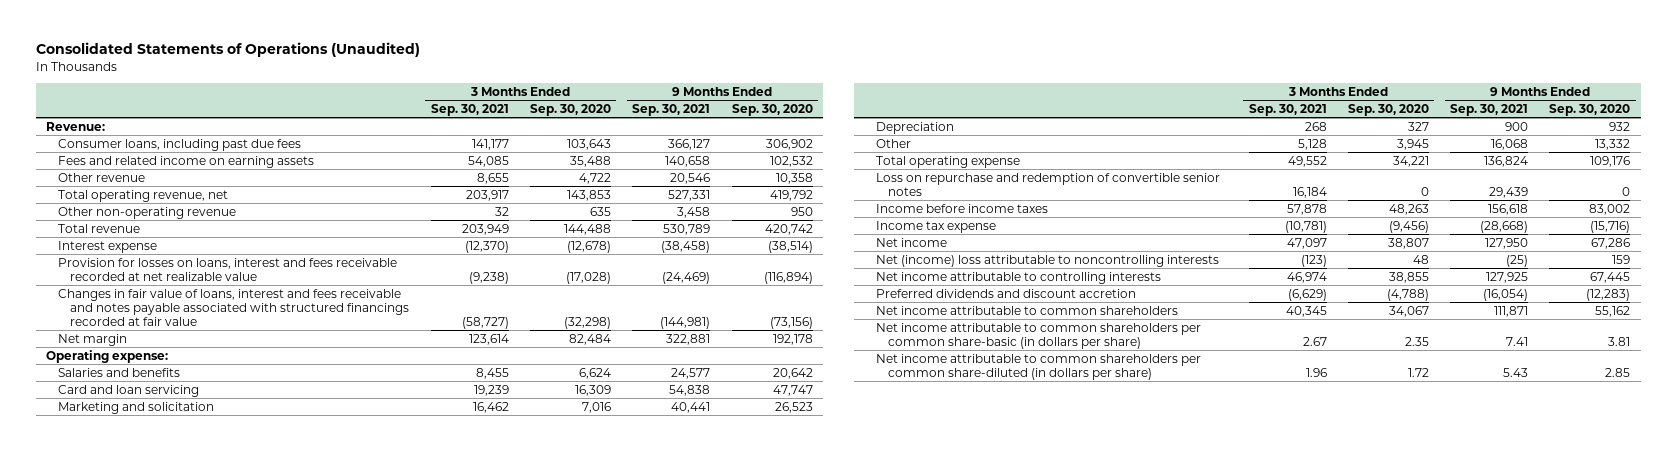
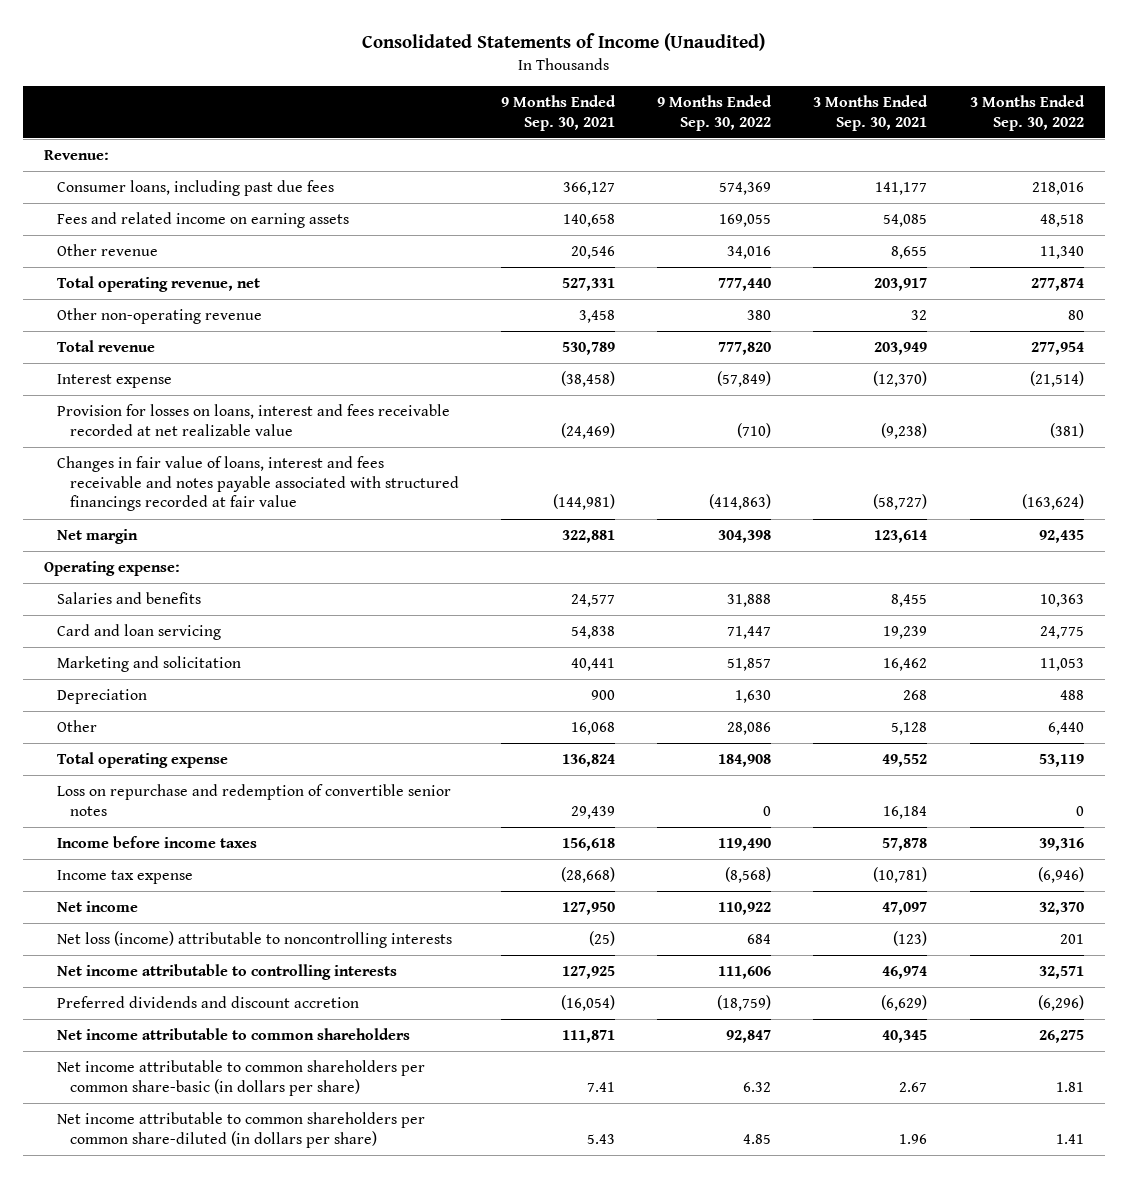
- Consolidated Statements of Operations (Unaudited)
+ Consolidated Statements of Income (Unaudited)
- | 3 Months Ended Sep. 30, 2021 | 3 Months Ended Sep. 30, 2020 | 9 Months Ended Sep. 30, 2021 | 9 Months Ended Sep. 30, 2020
+ | 9 Months Ended Sep. 30, 2021 | 9 Months Ended Sep. 30, 2022 | 3 Months Ended Sep. 30, 2021 | 3 Months Ended Sep. 30, 2022
- Net (income) loss attributable to noncontrolling interests | (123) | 48 | (25) | 159
+ Net loss (income) attributable to noncontrolling interests | (25) | 684 | (123) | 201

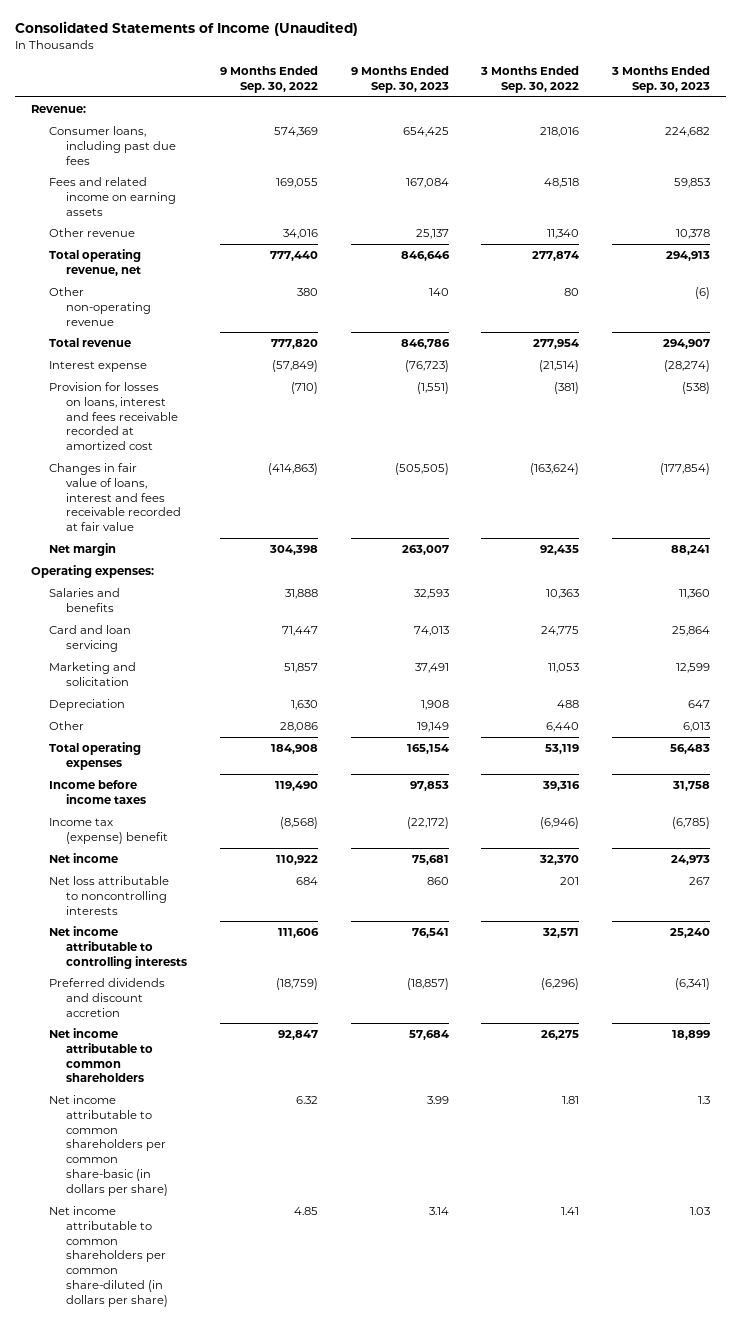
- | 9 Months Ended Sep. 30, 2021 | 9 Months Ended Sep. 30, 2022 | 3 Months Ended Sep. 30, 2021 | 3 Months Ended Sep. 30, 2022
+ | 9 Months Ended Sep. 30, 2022 | 9 Months Ended Sep. 30, 2023 | 3 Months Ended Sep. 30, 2022 | 3 Months Ended Sep. 30, 2023
- Provision for losses on loans, interest and fees receivable recorded at net realizable value | (24,469) | (710) | (9,238) | (381)
- Changes in fair value of loans, interest and fees receivable and notes payable associated with structured financings recorded at fair value | (144,981) | (414,863) | (58,727) | (163,624)
+ Provision for losses on loans, interest and fees receivable recorded at amortized cost | (710) | (1,551) | (381) | (538)
+ Changes in fair value of loans, interest and fees receivable recorded at fair value | (414,863) | (505,505) | (163,624) | (177,854)
- Operating expense:
+ Operating expenses:
- Total operating expense | 136,824 | 184,908 | 49,552 | 53,119
- Loss on repurchase and redemption of convertible senior notes | 29,439 | 0 | 16,184 | 0
+ Total operating expenses | 184,908 | 165,154 | 53,119 | 56,483
- Income tax expense | (28,668) | (8,568) | (10,781) | (6,946)
+ Income tax (expense) benefit | (8,568) | (22,172) | (6,946) | (6,785)
- Net loss (income) attributable to noncontrolling interests | (25) | 684 | (123) | 201
+ Net loss attributable to noncontrolling interests | 684 | 860 | 201 | 267

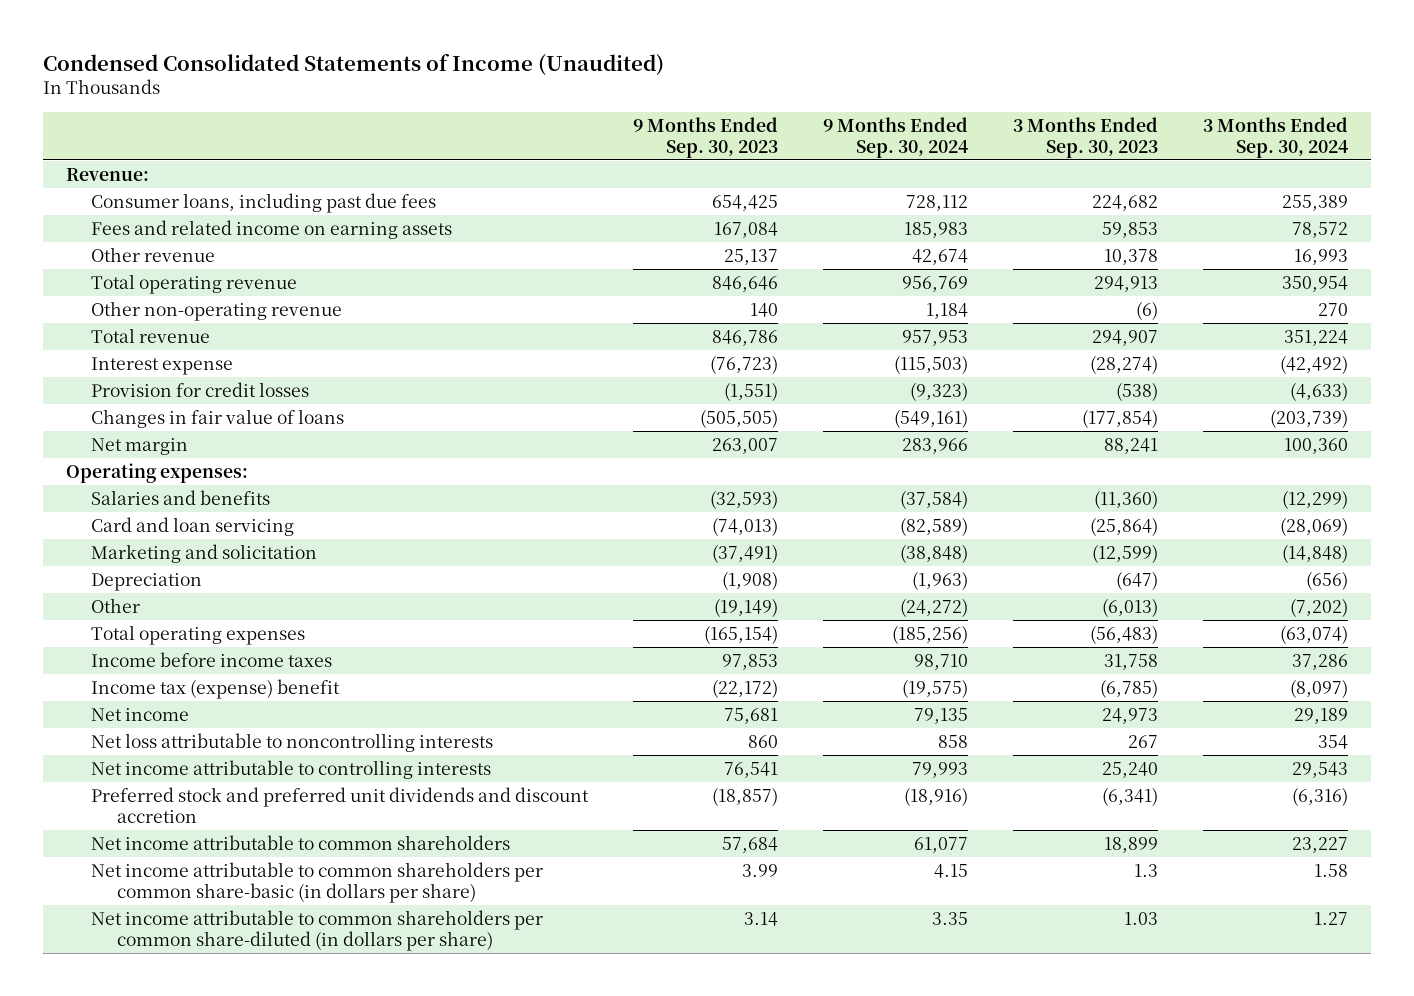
- Consolidated Statements of Income (Unaudited)
+ Condensed Consolidated Statements of Income (Unaudited)
- | 9 Months Ended Sep. 30, 2022 | 9 Months Ended Sep. 30, 2023 | 3 Months Ended Sep. 30, 2022 | 3 Months Ended Sep. 30, 2023
+ | 9 Months Ended Sep. 30, 2023 | 9 Months Ended Sep. 30, 2024 | 3 Months Ended Sep. 30, 2023 | 3 Months Ended Sep. 30, 2024
- Total operating revenue, net | 777,440 | 846,646 | 277,874 | 294,913
+ Total operating revenue | 846,646 | 956,769 | 294,913 | 350,954
- Provision for losses on loans, interest and fees receivable recorded at amortized cost | (710) | (1,551) | (381) | (538)
- Changes in fair value of loans, interest and fees receivable recorded at fair value | (414,863) | (505,505) | (163,624) | (177,854)
+ Provision for credit losses | (1,551) | (9,323) | (538) | (4,633)
+ Changes in fair value of loans | (505,505) | (549,161) | (177,854) | (203,739)
- Salaries and benefits | 31,888 | 32,593 | 10,363 | 11,360
- Card and loan servicing | 71,447 | 74,013 | 24,775 | 25,864
- Marketing and solicitation | 51,857 | 37,491 | 11,053 | 12,599
- Depreciation | 1,630 | 1,908 | 488 | 647
- Other | 28,086 | 19,149 | 6,440 | 6,013
- Total operating expenses | 184,908 | 165,154 | 53,119 | 56,483
+ Salaries and benefits | (32,593) | (37,584) | (11,360) | (12,299)
+ Card and loan servicing | (74,013) | (82,589) | (25,864) | (28,069)
+ Marketing and solicitation | (37,491) | (38,848) | (12,599) | (14,848)
+ Depreciation | (1,908) | (1,963) | (647) | (656)
+ Other | (19,149) | (24,272) | (6,013) | (7,202)
+ Total operating expenses | (165,154) | (185,256) | (56,483) | (63,074)
- Preferred dividends and discount accretion | (18,759) | (18,857) | (6,296) | (6,341)
+ Preferred stock and preferred unit dividends and discount accretion | (18,857) | (18,916) | (6,341) | (6,316)

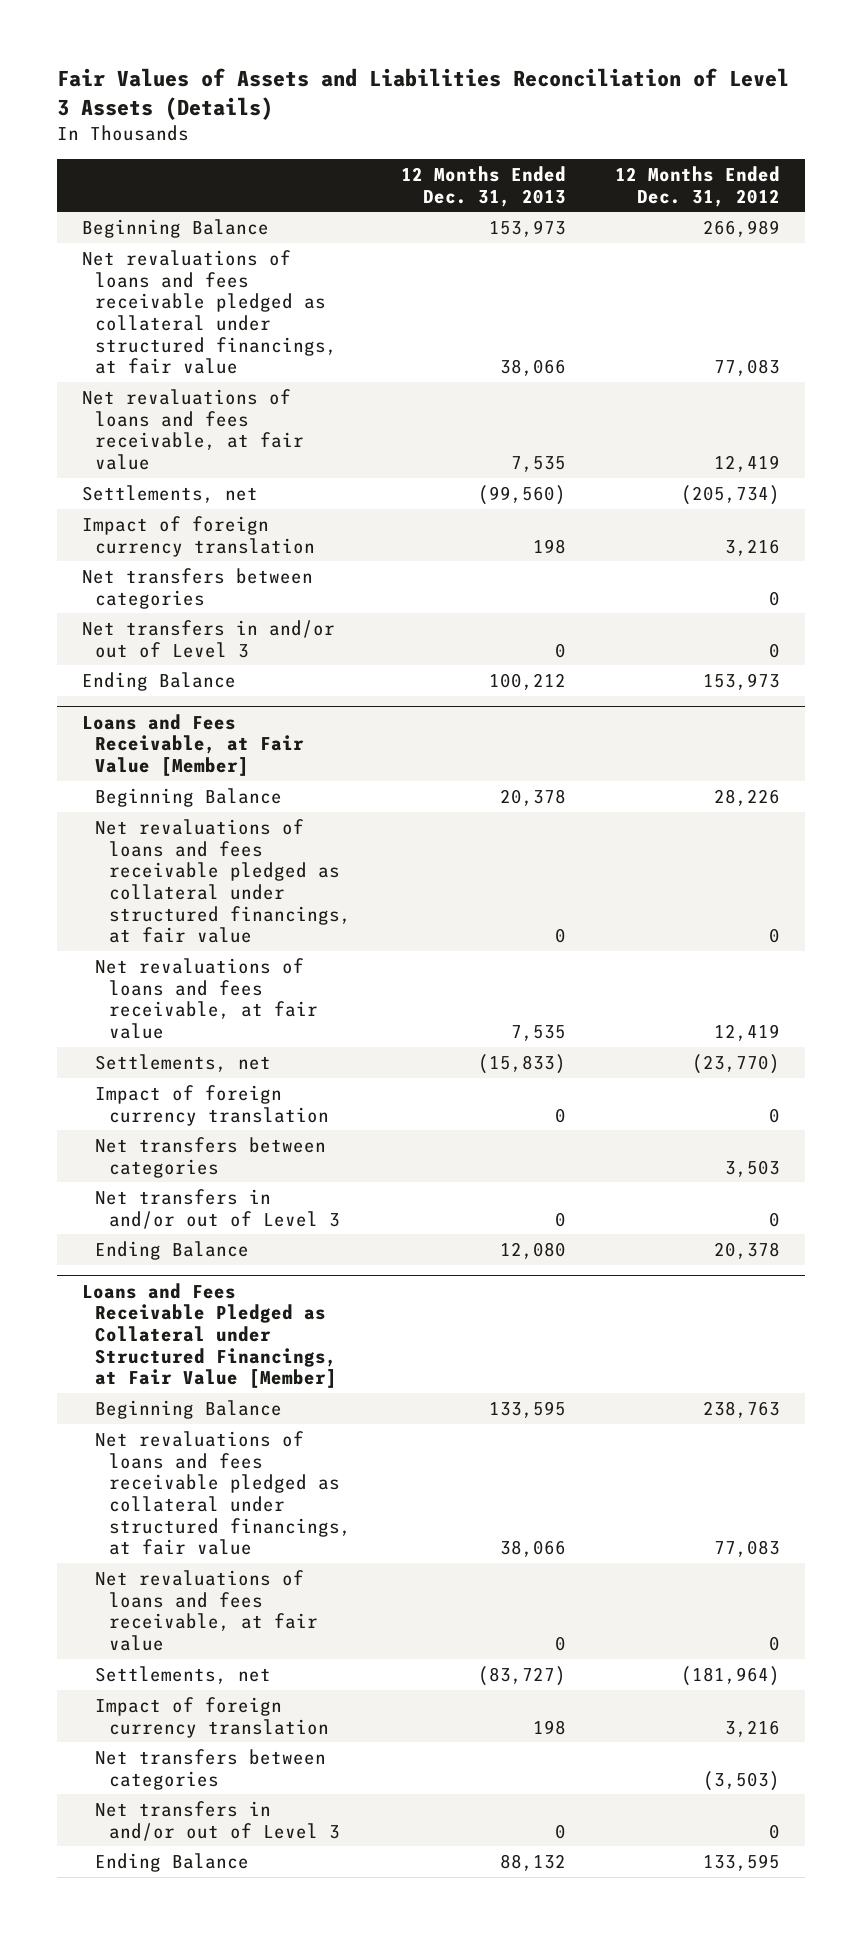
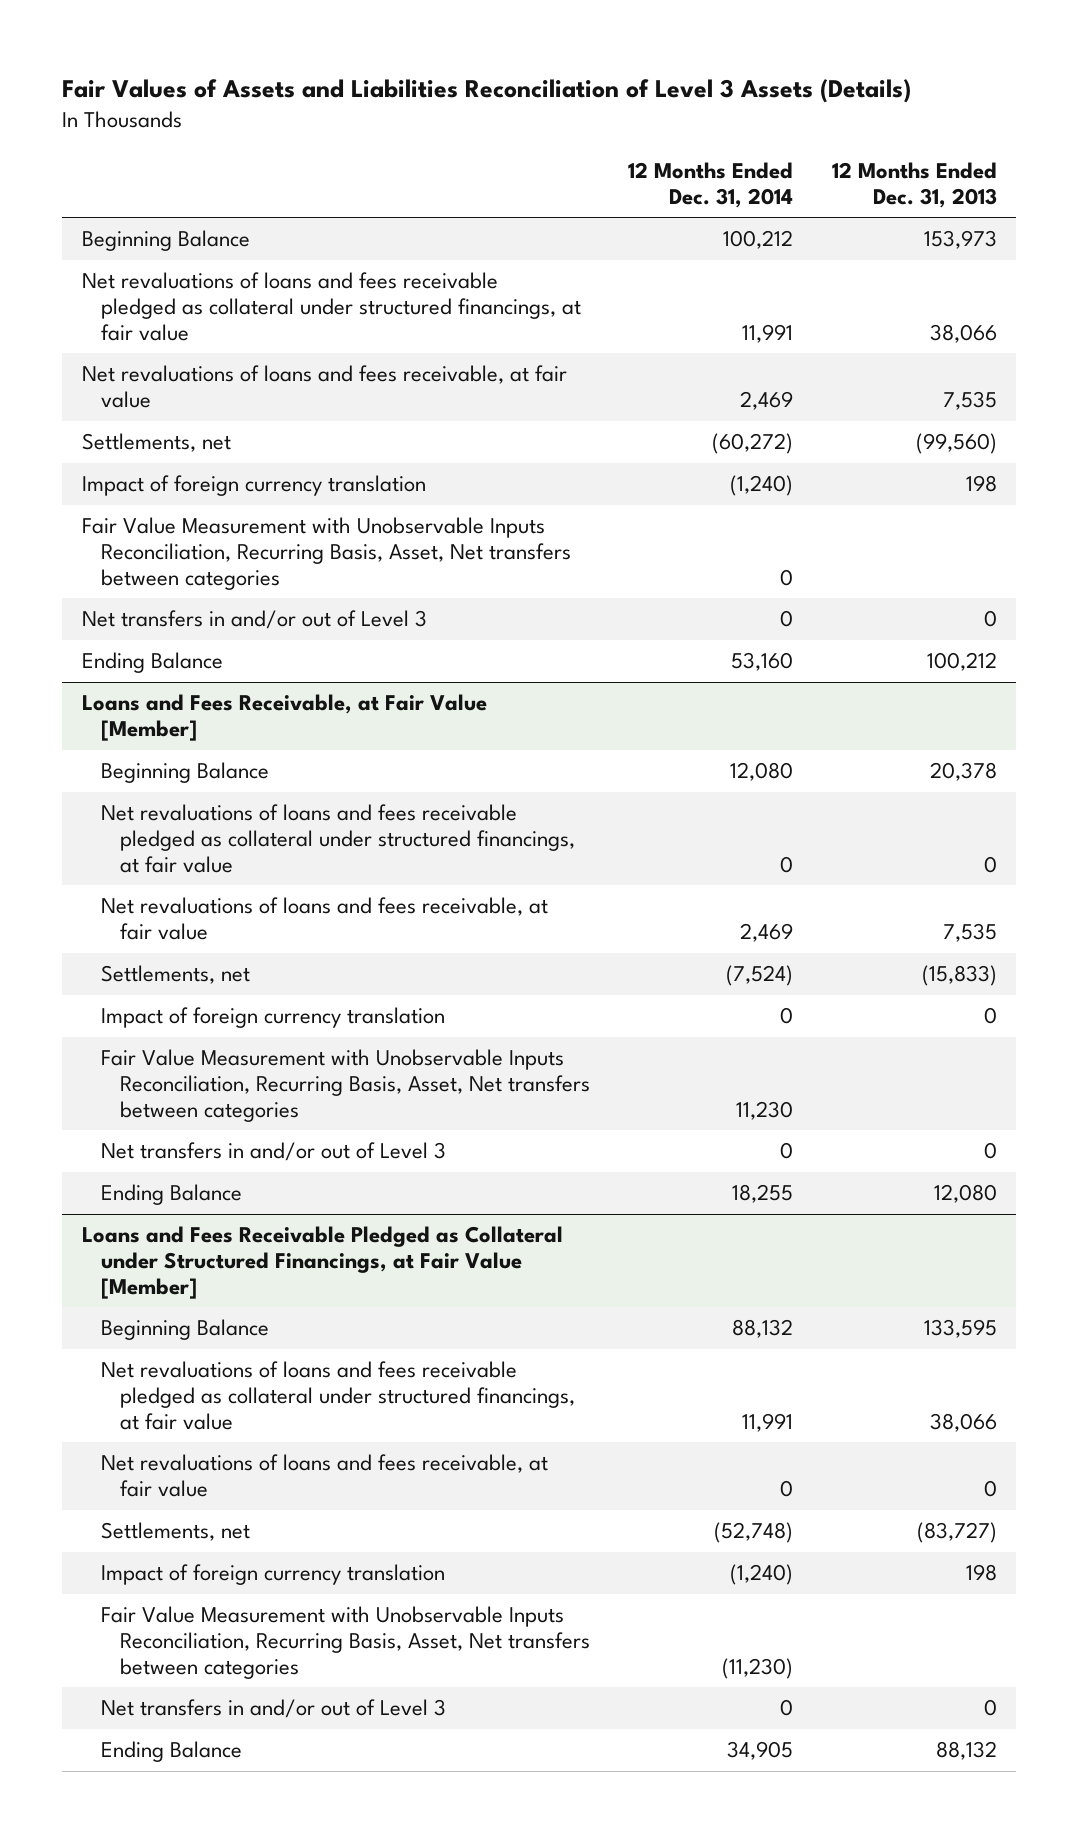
- | 12 Months Ended Dec. 31, 2013 | 12 Months Ended Dec. 31, 2012
+ | 12 Months Ended Dec. 31, 2014 | 12 Months Ended Dec. 31, 2013
- Net transfers between categories | | 0
+ Fair Value Measurement with Unobservable Inputs Reconciliation, Recurring Basis, Asset, Net transfers between categories | 0 |
@ Loans and Fees Receivable, at Fair Value [Member]
- Net transfers between categories | | 3,503
+ Fair Value Measurement with Unobservable Inputs Reconciliation, Recurring Basis, Asset, Net transfers between categories | 11,230 |
@ Loans and Fees Receivable Pledged as Collateral under Structured Financings, at Fair Value [Member]
- Net transfers between categories | | (3,503)
+ Fair Value Measurement with Unobservable Inputs Reconciliation, Recurring Basis, Asset, Net transfers between categories | (11,230) |

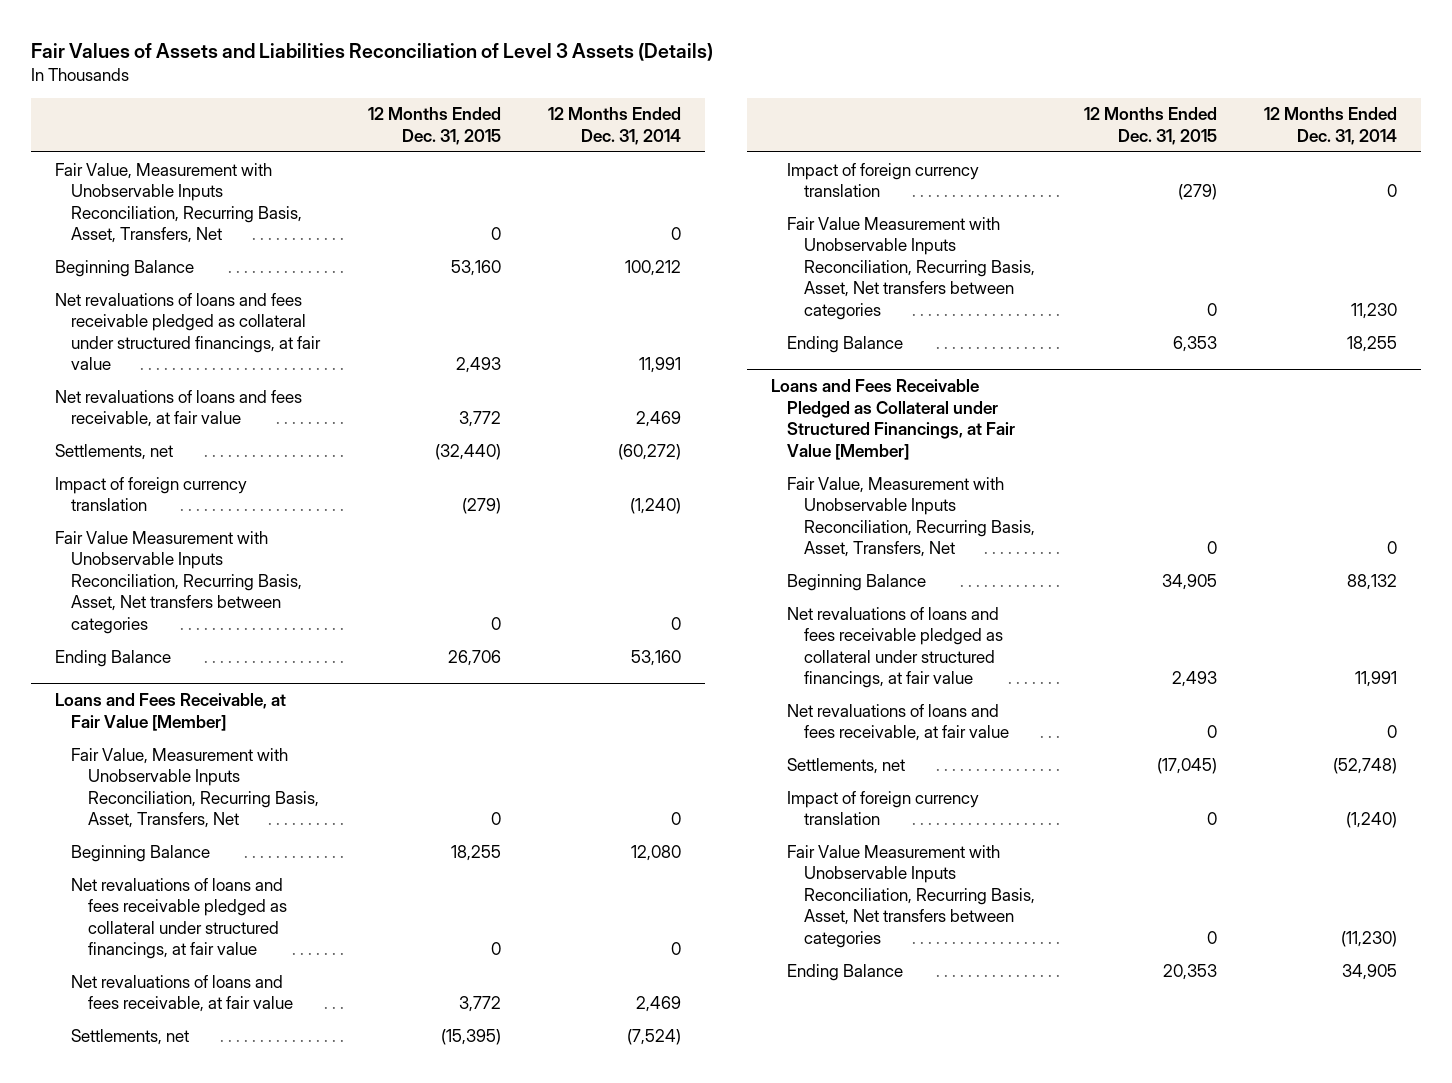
- | 12 Months Ended Dec. 31, 2014 | 12 Months Ended Dec. 31, 2013
+ | 12 Months Ended Dec. 31, 2015 | 12 Months Ended Dec. 31, 2014
+ Fair Value, Measurement with Unobservable Inputs Reconciliation, Recurring Basis, Asset, Transfers, Net | 0 | 0
- Net transfers in and/or out of Level 3 | 0 | 0
@ Loans and Fees Receivable, at Fair Value [Member]
+ Fair Value, Measurement with Unobservable Inputs Reconciliation, Recurring Basis, Asset, Transfers, Net | 0 | 0
- Net transfers in and/or out of Level 3 | 0 | 0
@ Loans and Fees Receivable Pledged as Collateral under Structured Financings, at Fair Value [Member]
+ Fair Value, Measurement with Unobservable Inputs Reconciliation, Recurring Basis, Asset, Transfers, Net | 0 | 0
- Net transfers in and/or out of Level 3 | 0 | 0

